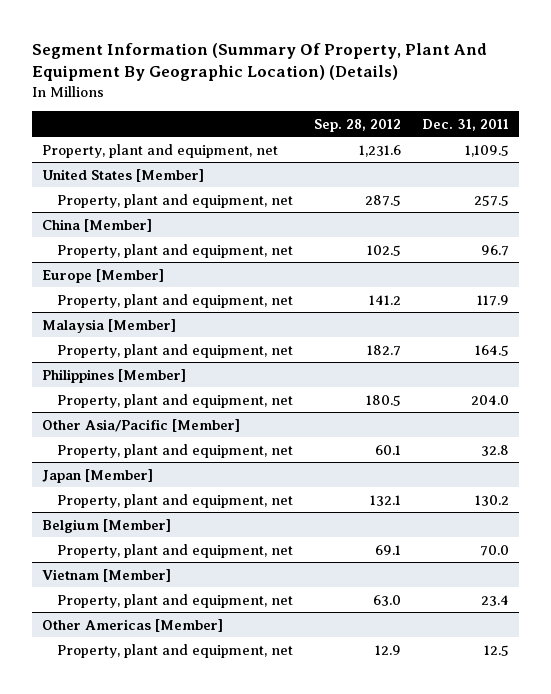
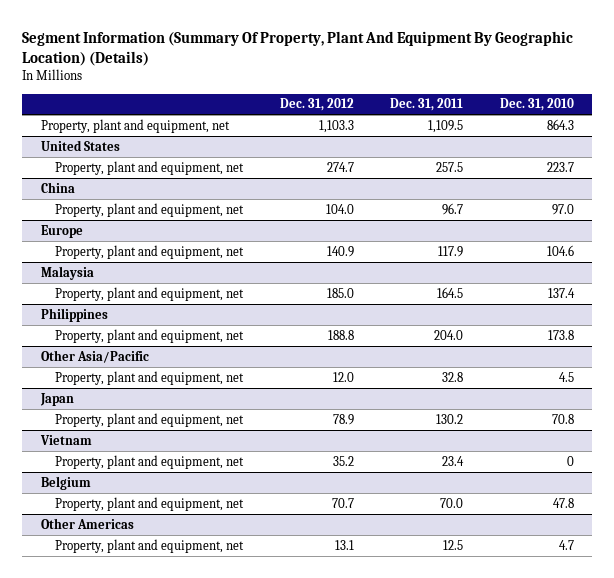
- | Sep. 28, 2012 | Dec. 31, 2011
+ | Dec. 31, 2012 | Dec. 31, 2011 | Dec. 31, 2010
- United States [Member]
+ United States
- China [Member]
+ China
- Europe [Member]
+ Europe
- Malaysia [Member]
+ Malaysia
- Philippines [Member]
+ Philippines
- Other Asia/Pacific [Member]
+ Other Asia/Pacific
- Japan [Member]
+ Japan
- Belgium [Member]
- Property, plant and equipment, net | 69.1 | 70.0
- Vietnam [Member]
+ Vietnam
- Other Americas [Member]
+ Belgium
+ Property, plant and equipment, net | 70.7 | 70.0 | 47.8
+ Other Americas

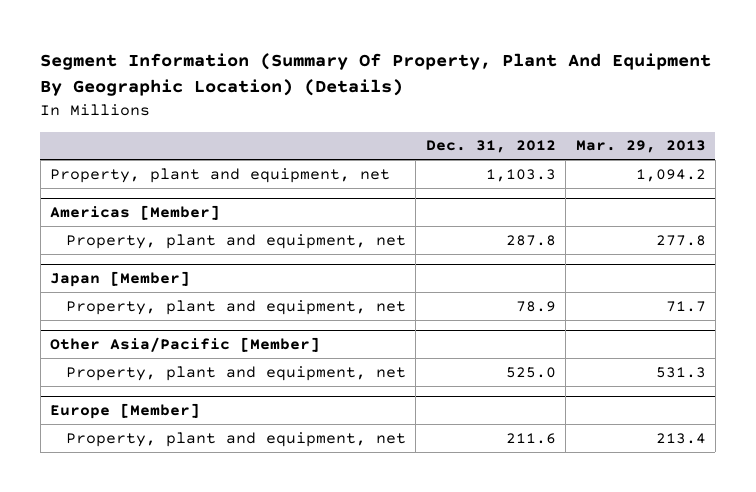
- | Dec. 31, 2012 | Dec. 31, 2011 | Dec. 31, 2010
+ | Dec. 31, 2012 | Mar. 29, 2013
- United States
- Property, plant and equipment, net | 274.7 | 257.5 | 223.7
- China
- Property, plant and equipment, net | 104.0 | 96.7 | 97.0
- Europe
- Property, plant and equipment, net | 140.9 | 117.9 | 104.6
- Malaysia
- Property, plant and equipment, net | 185.0 | 164.5 | 137.4
- Philippines
- Property, plant and equipment, net | 188.8 | 204.0 | 173.8
- Other Asia/Pacific
- Property, plant and equipment, net | 12.0 | 32.8 | 4.5
- Japan
+ Americas [Member]
+ Property, plant and equipment, net | 287.8 | 277.8
+ Japan [Member]
- Vietnam
- Property, plant and equipment, net | 35.2 | 23.4 | 0
- Belgium
- Property, plant and equipment, net | 70.7 | 70.0 | 47.8
- Other Americas
- Property, plant and equipment, net | 13.1 | 12.5 | 4.7
+ Other Asia/Pacific [Member]
+ Property, plant and equipment, net | 525.0 | 531.3
+ Europe [Member]
+ Property, plant and equipment, net | 211.6 | 213.4

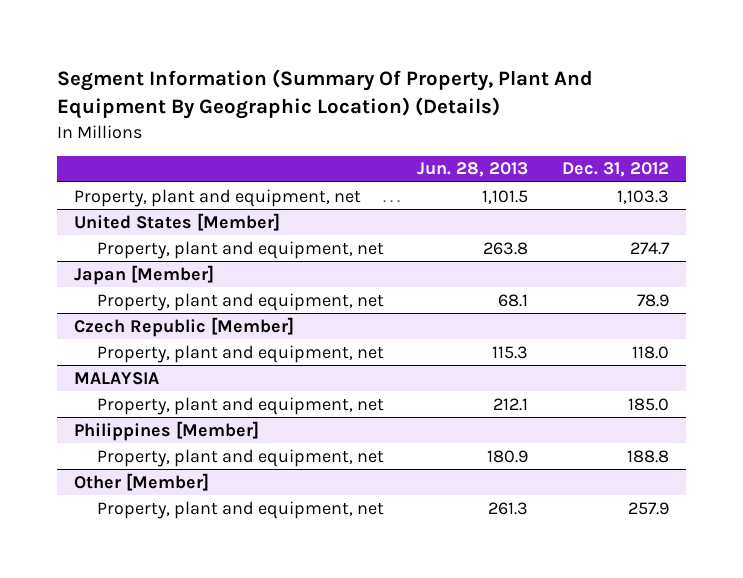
- | Dec. 31, 2012 | Mar. 29, 2013
+ | Jun. 28, 2013 | Dec. 31, 2012
- Americas [Member]
- Property, plant and equipment, net | 287.8 | 277.8
+ United States [Member]
+ Property, plant and equipment, net | 263.8 | 274.7
- Other Asia/Pacific [Member]
- Property, plant and equipment, net | 525.0 | 531.3
- Europe [Member]
- Property, plant and equipment, net | 211.6 | 213.4
+ Czech Republic [Member]
+ Property, plant and equipment, net | 115.3 | 118.0
+ MALAYSIA
+ Property, plant and equipment, net | 212.1 | 185.0
+ Philippines [Member]
+ Property, plant and equipment, net | 180.9 | 188.8
+ Other [Member]
+ Property, plant and equipment, net | 261.3 | 257.9

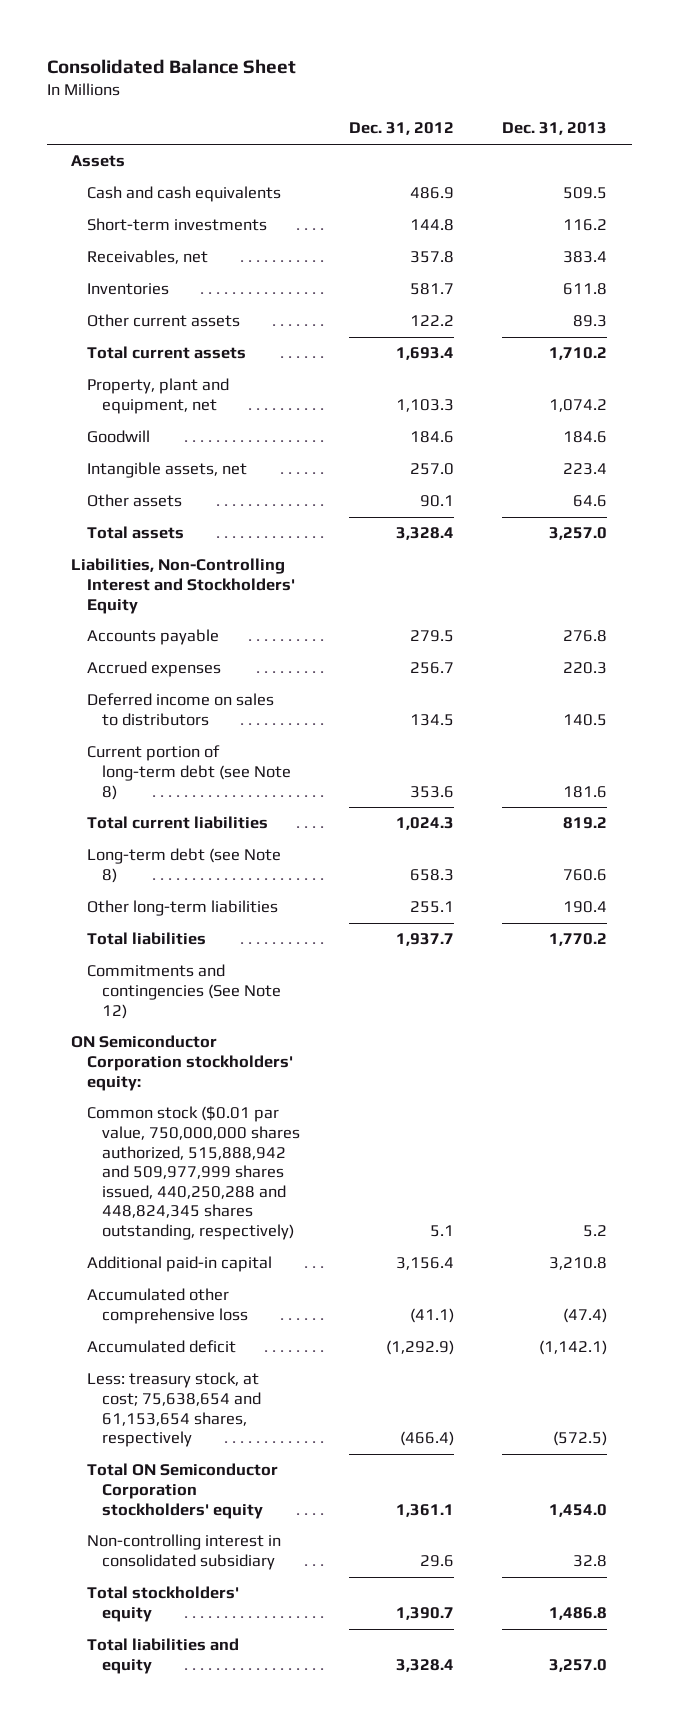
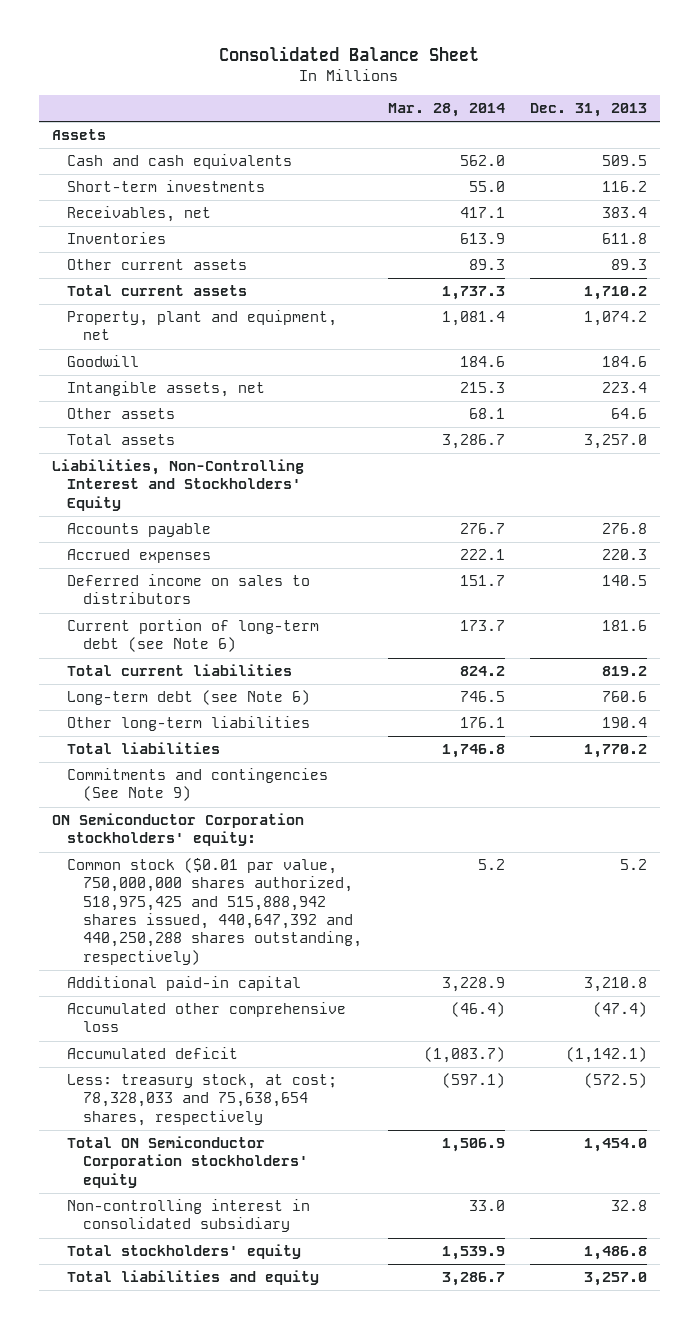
- | Dec. 31, 2012 | Dec. 31, 2013
+ | Mar. 28, 2014 | Dec. 31, 2013
- Current portion of long-term debt (see Note 8) | 353.6 | 181.6
+ Current portion of long-term debt (see Note 6) | 173.7 | 181.6
- Long-term debt (see Note 8) | 658.3 | 760.6
+ Long-term debt (see Note 6) | 746.5 | 760.6
- Commitments and contingencies (See Note 12)
+ Commitments and contingencies (See Note 9)
- Common stock ($0.01 par value, 750,000,000 shares authorized, 515,888,942 and 509,977,999 shares issued, 440,250,288 and 448,824,345 shares outstanding, respectively) | 5.1 | 5.2
+ Common stock ($0.01 par value, 750,000,000 shares authorized, 518,975,425 and 515,888,942 shares issued, 440,647,392 and 440,250,288 shares outstanding, respectively) | 5.2 | 5.2
- Less: treasury stock, at cost; 75,638,654 and 61,153,654 shares, respectively | (466.4) | (572.5)
+ Less: treasury stock, at cost; 78,328,033 and 75,638,654 shares, respectively | (597.1) | (572.5)

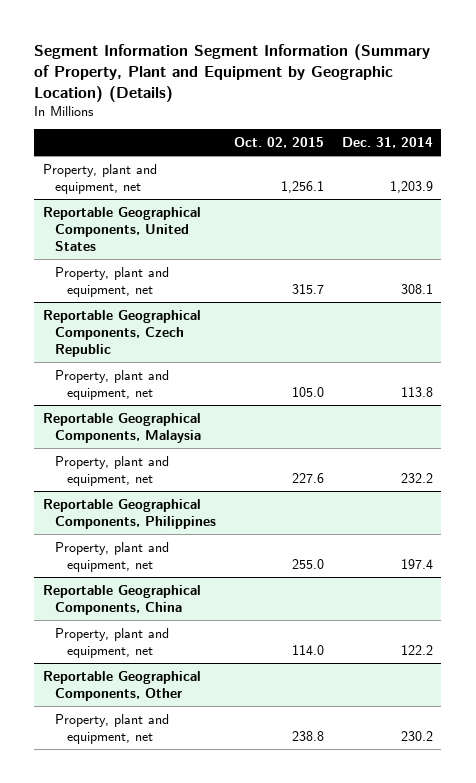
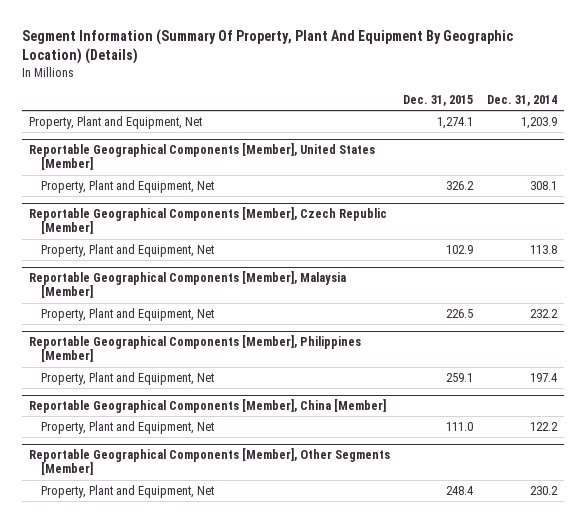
- Segment Information Segment Information (Summary of Property, Plant and Equipment by Geographic Location) (Details)
+ Segment Information (Summary Of Property, Plant And Equipment By Geographic Location) (Details)
- | Oct. 02, 2015 | Dec. 31, 2014
+ | Dec. 31, 2015 | Dec. 31, 2014
- Property, plant and equipment, net | 1,256.1 | 1,203.9
- Reportable Geographical Components, United States
- Property, plant and equipment, net | 315.7 | 308.1
- Reportable Geographical Components, Czech Republic
- Property, plant and equipment, net | 105.0 | 113.8
- Reportable Geographical Components, Malaysia
- Property, plant and equipment, net | 227.6 | 232.2
- Reportable Geographical Components, Philippines
- Property, plant and equipment, net | 255.0 | 197.4
- Reportable Geographical Components, China
- Property, plant and equipment, net | 114.0 | 122.2
- Reportable Geographical Components, Other
- Property, plant and equipment, net | 238.8 | 230.2
+ Property, Plant and Equipment, Net | 1,274.1 | 1,203.9
+ Reportable Geographical Components [Member], United States [Member]
+ Property, Plant and Equipment, Net | 326.2 | 308.1
+ Reportable Geographical Components [Member], Czech Republic [Member]
+ Property, Plant and Equipment, Net | 102.9 | 113.8
+ Reportable Geographical Components [Member], Malaysia [Member]
+ Property, Plant and Equipment, Net | 226.5 | 232.2
+ Reportable Geographical Components [Member], Philippines [Member]
+ Property, Plant and Equipment, Net | 259.1 | 197.4
+ Reportable Geographical Components [Member], China [Member]
+ Property, Plant and Equipment, Net | 111.0 | 122.2
+ Reportable Geographical Components [Member], Other Segments [Member]
+ Property, Plant and Equipment, Net | 248.4 | 230.2

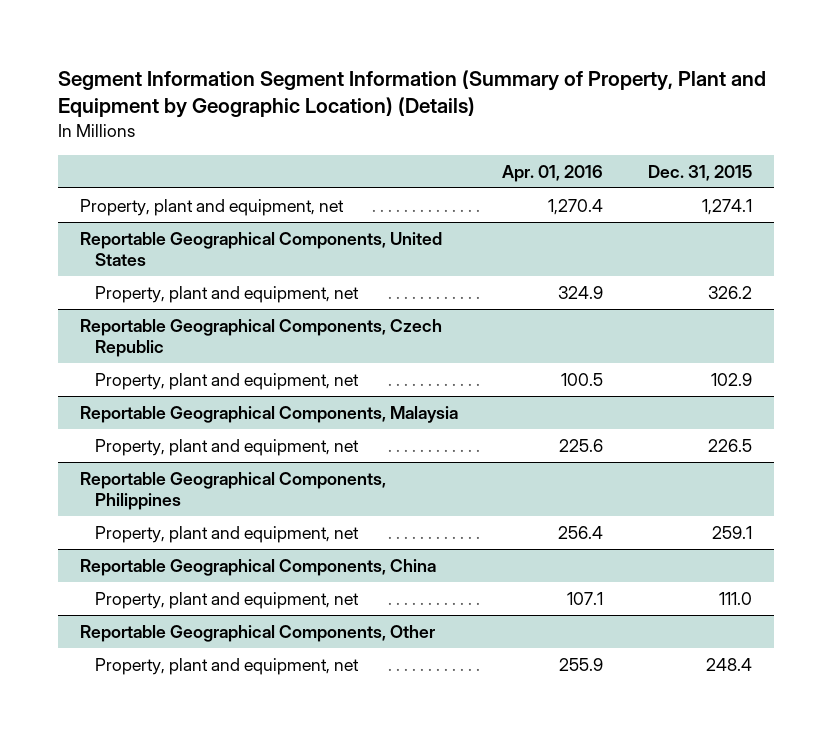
- Segment Information (Summary Of Property, Plant And Equipment By Geographic Location) (Details)
+ Segment Information Segment Information (Summary of Property, Plant and Equipment by Geographic Location) (Details)
- | Dec. 31, 2015 | Dec. 31, 2014
+ | Apr. 01, 2016 | Dec. 31, 2015
- Property, Plant and Equipment, Net | 1,274.1 | 1,203.9
- Reportable Geographical Components [Member], United States [Member]
- Property, Plant and Equipment, Net | 326.2 | 308.1
- Reportable Geographical Components [Member], Czech Republic [Member]
- Property, Plant and Equipment, Net | 102.9 | 113.8
- Reportable Geographical Components [Member], Malaysia [Member]
- Property, Plant and Equipment, Net | 226.5 | 232.2
- Reportable Geographical Components [Member], Philippines [Member]
- Property, Plant and Equipment, Net | 259.1 | 197.4
- Reportable Geographical Components [Member], China [Member]
- Property, Plant and Equipment, Net | 111.0 | 122.2
- Reportable Geographical Components [Member], Other Segments [Member]
- Property, Plant and Equipment, Net | 248.4 | 230.2
+ Property, plant and equipment, net | 1,270.4 | 1,274.1
+ Reportable Geographical Components, United States
+ Property, plant and equipment, net | 324.9 | 326.2
+ Reportable Geographical Components, Czech Republic
+ Property, plant and equipment, net | 100.5 | 102.9
+ Reportable Geographical Components, Malaysia
+ Property, plant and equipment, net | 225.6 | 226.5
+ Reportable Geographical Components, Philippines
+ Property, plant and equipment, net | 256.4 | 259.1
+ Reportable Geographical Components, China
+ Property, plant and equipment, net | 107.1 | 111.0
+ Reportable Geographical Components, Other
+ Property, plant and equipment, net | 255.9 | 248.4

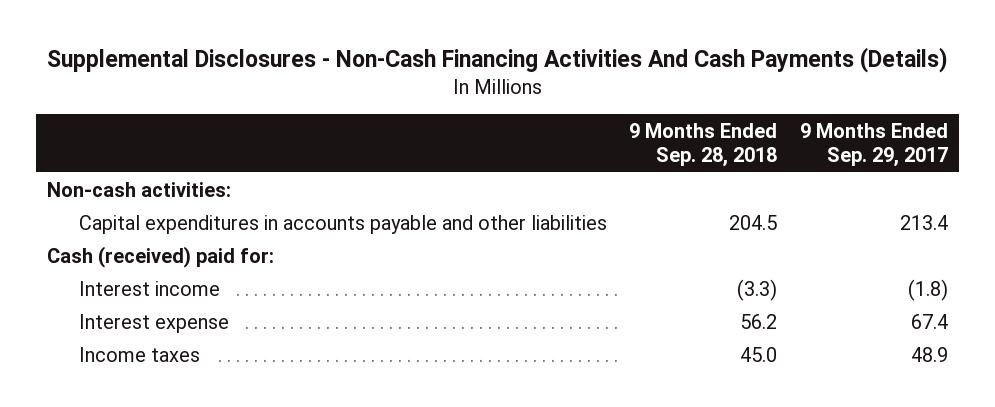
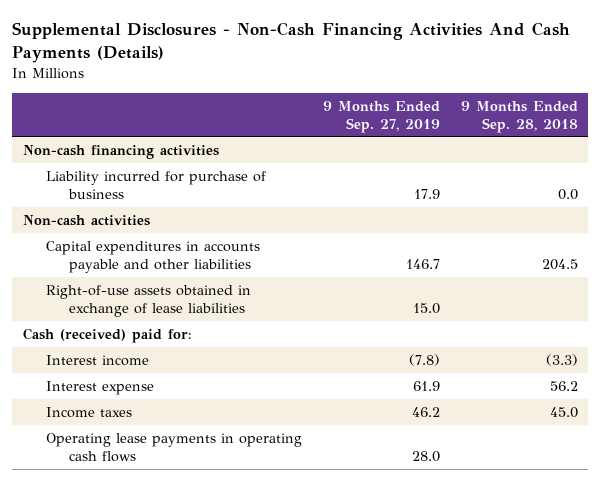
- | 9 Months Ended Sep. 28, 2018 | 9 Months Ended Sep. 29, 2017
+ | 9 Months Ended Sep. 27, 2019 | 9 Months Ended Sep. 28, 2018
- Non-cash activities:
+ Non-cash financing activities
+ Liability incurred for purchase of business | 17.9 | 0.0
+ Non-cash activities
+ Right-of-use assets obtained in exchange of lease liabilities | 15.0 |
+ Operating lease payments in operating cash flows | 28.0 |

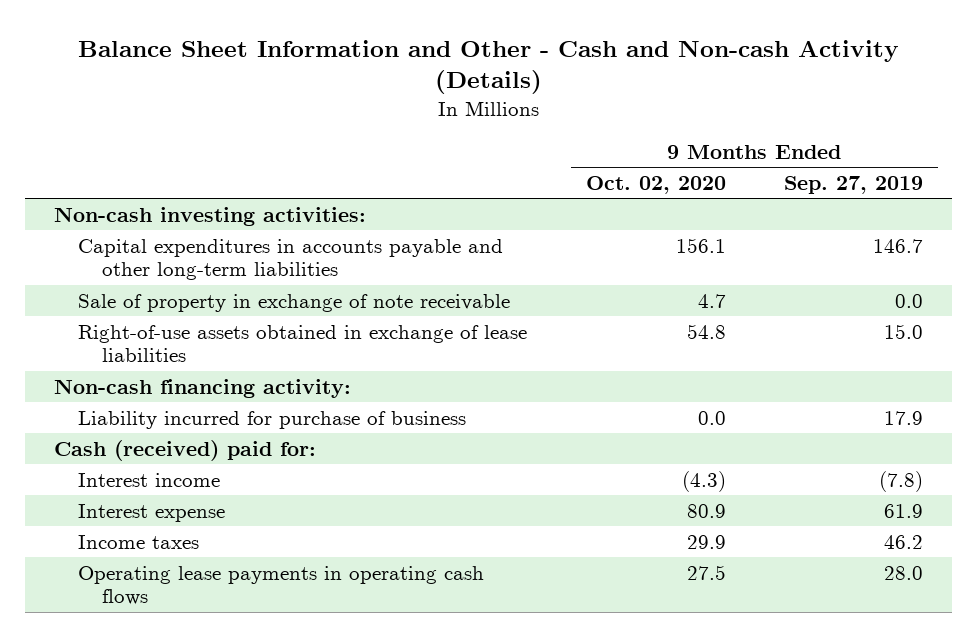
- Supplemental Disclosures - Non-Cash Financing Activities And Cash Payments (Details)
+ Balance Sheet Information and Other - Cash and Non-cash Activity (Details)
- | 9 Months Ended Sep. 27, 2019 | 9 Months Ended Sep. 28, 2018
+ | 9 Months Ended Oct. 02, 2020 | 9 Months Ended Sep. 27, 2019
- Non-cash financing activities
- Non-cash activities
- Capital expenditures in accounts payable and other liabilities | 146.7 | 204.5
+ Non-cash investing activities:
+ Capital expenditures in accounts payable and other long-term liabilities | 156.1 | 146.7
+ Sale of property in exchange of note receivable | 4.7 | 0.0
+ Non-cash financing activity:
moved down: Liability incurred for purchase of business | 0.0 | 17.9

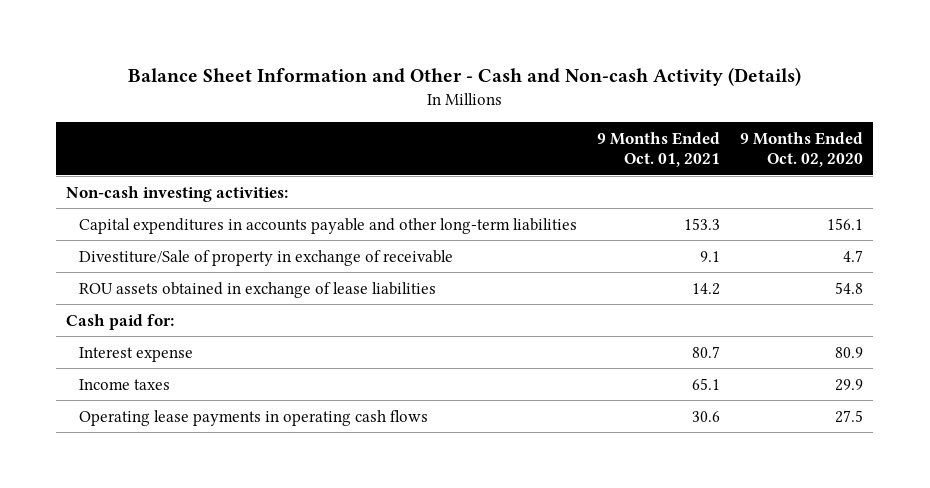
- | 9 Months Ended Oct. 02, 2020 | 9 Months Ended Sep. 27, 2019
+ | 9 Months Ended Oct. 01, 2021 | 9 Months Ended Oct. 02, 2020
- Sale of property in exchange of note receivable | 4.7 | 0.0
- Right-of-use assets obtained in exchange of lease liabilities | 54.8 | 15.0
- Non-cash financing activity:
- Liability incurred for purchase of business | 0.0 | 17.9
- Cash (received) paid for:
- Interest income | (4.3) | (7.8)
+ Divestiture/Sale of property in exchange of receivable | 9.1 | 4.7
+ ROU assets obtained in exchange of lease liabilities | 14.2 | 54.8
+ Cash paid for:

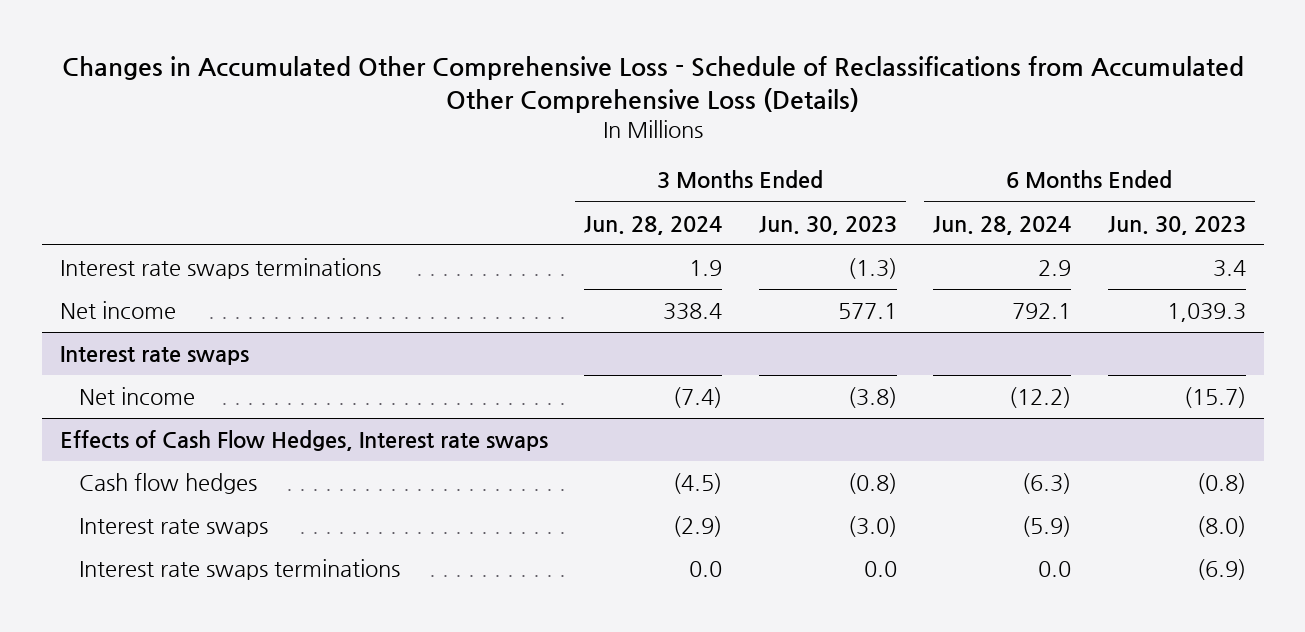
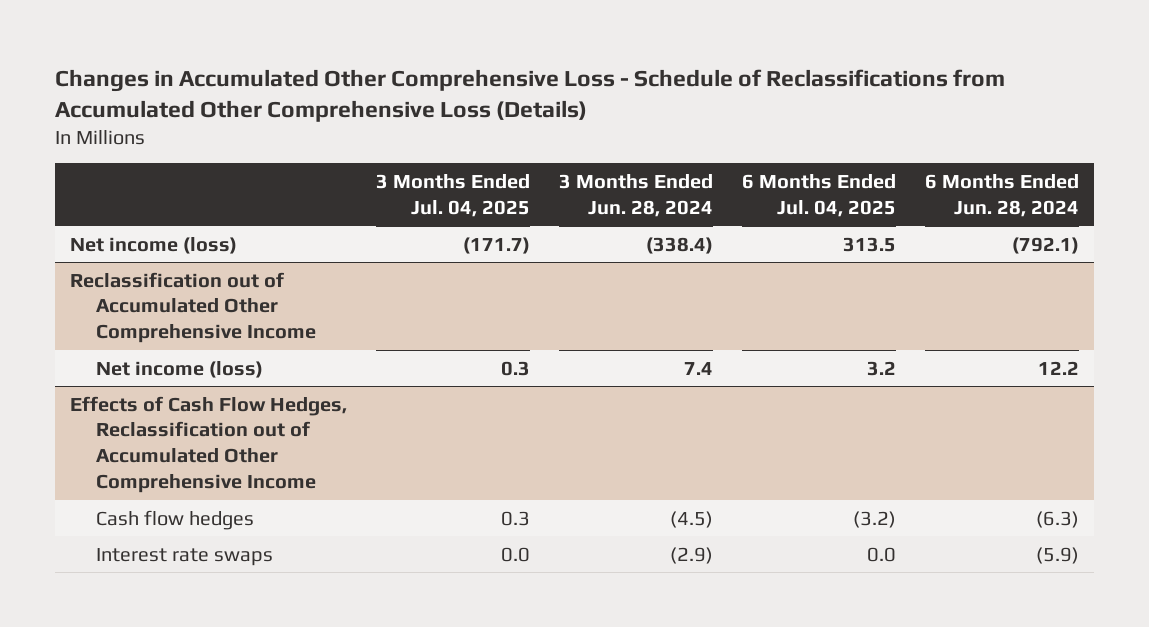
- | 3 Months Ended Jun. 28, 2024 | 3 Months Ended Jun. 30, 2023 | 6 Months Ended Jun. 28, 2024 | 6 Months Ended Jun. 30, 2023
+ | 3 Months Ended Jul. 04, 2025 | 3 Months Ended Jun. 28, 2024 | 6 Months Ended Jul. 04, 2025 | 6 Months Ended Jun. 28, 2024
- Interest rate swaps terminations | 1.9 | (1.3) | 2.9 | 3.4
- Net income | 338.4 | 577.1 | 792.1 | 1,039.3
- Interest rate swaps
- Net income | (7.4) | (3.8) | (12.2) | (15.7)
- Effects of Cash Flow Hedges, Interest rate swaps
+ Net income (loss) | (171.7) | (338.4) | 313.5 | (792.1)
+ Reclassification out of Accumulated Other Comprehensive Income
+ Net income (loss) | 0.3 | 7.4 | 3.2 | 12.2
+ Effects of Cash Flow Hedges, Reclassification out of Accumulated Other Comprehensive Income
- Interest rate swaps terminations | 0.0 | 0.0 | 0.0 | (6.9)

